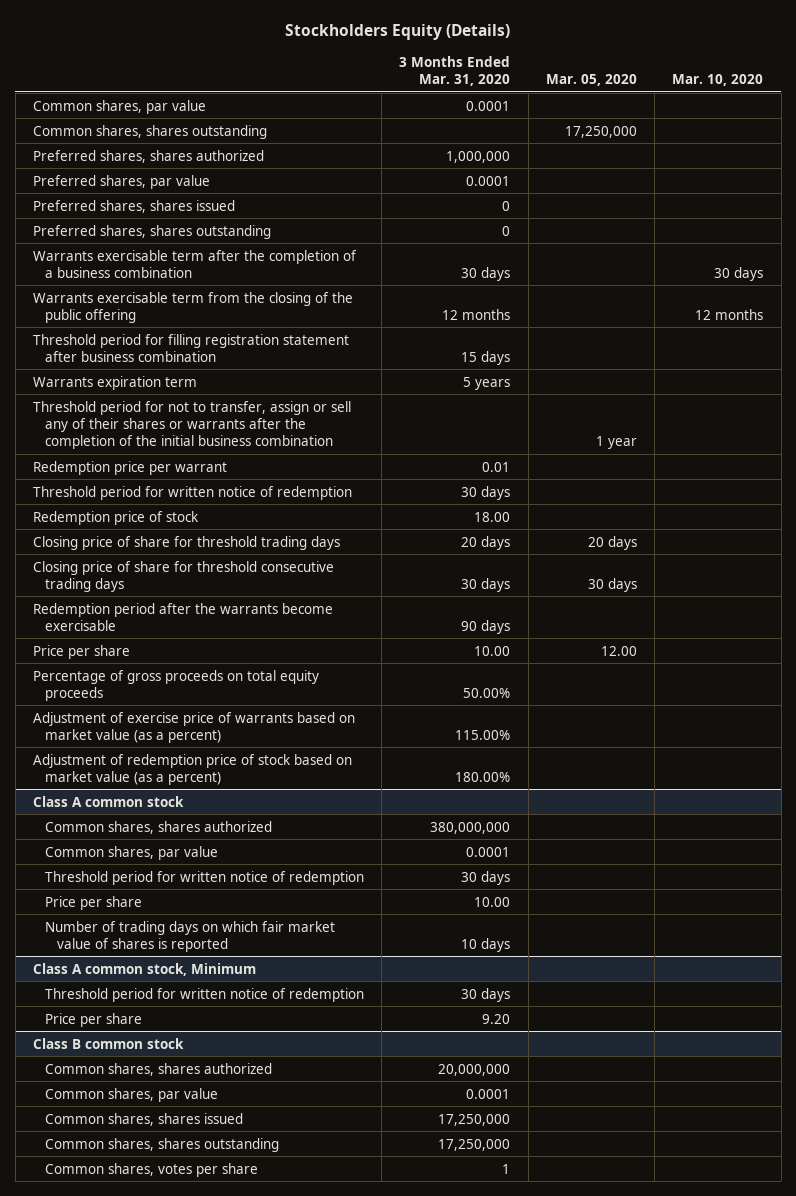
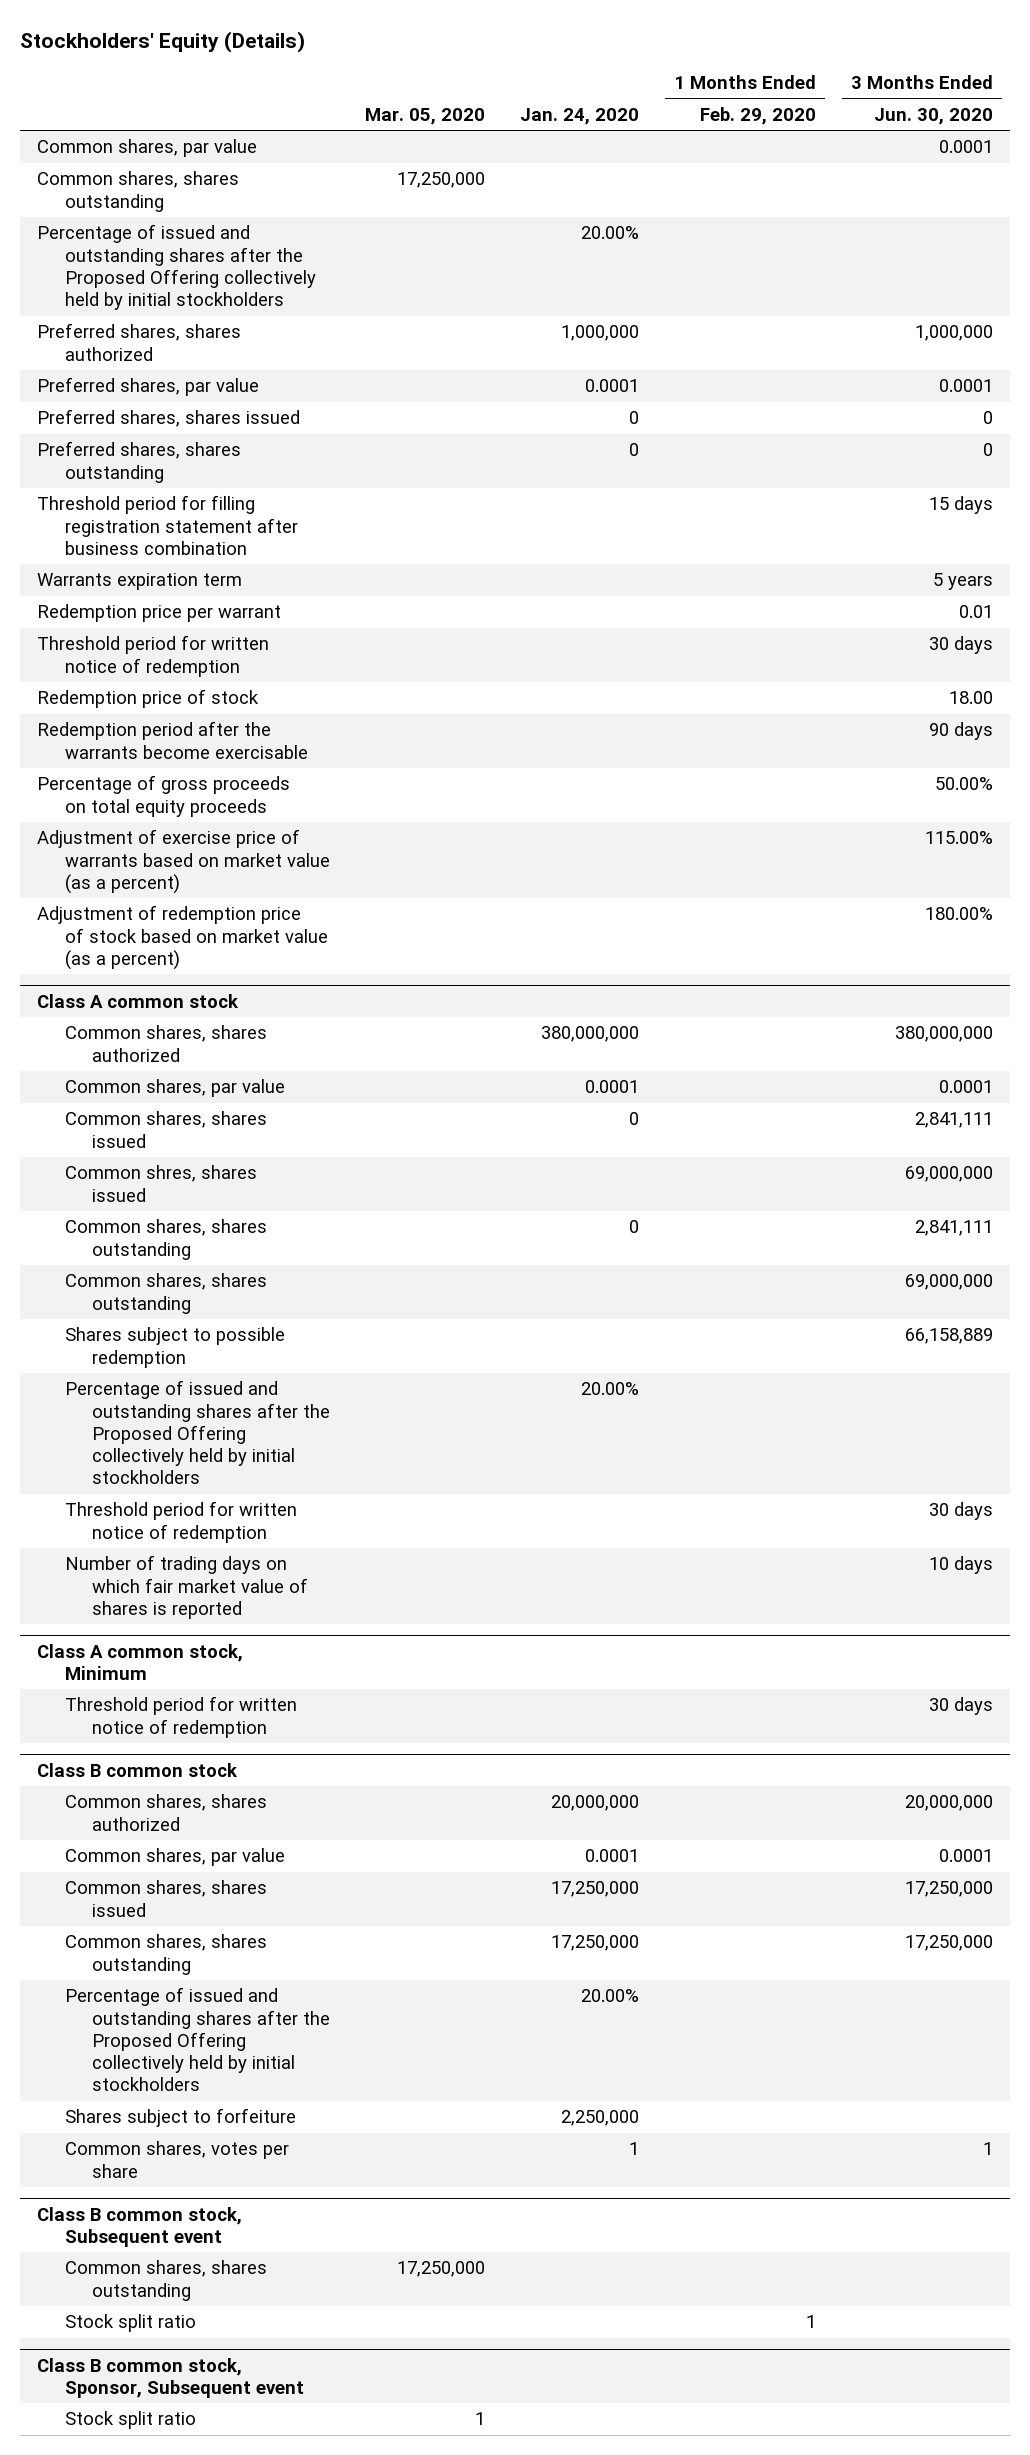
- Stockholders Equity (Details)
+ Stockholders' Equity (Details)
- | 3 Months Ended Mar. 31, 2020 | Mar. 05, 2020 | Mar. 10, 2020
+ | Mar. 05, 2020 | Jan. 24, 2020 | 1 Months Ended Feb. 29, 2020 | 3 Months Ended Jun. 30, 2020
+ Percentage of issued and outstanding shares after the Proposed Offering collectively held by initial stockholders | | 20.00% | |
- Warrants exercisable term after the completion of a business combination | 30 days | | 30 days
- Warrants exercisable term from the closing of the public offering | 12 months | | 12 months
- Threshold period for not to transfer, assign or sell any of their shares or warrants after the completion of the initial business combination | | 1 year |
- Closing price of share for threshold trading days | 20 days | 20 days |
- Closing price of share for threshold consecutive trading days | 30 days | 30 days |
- Price per share | 10.00 | 12.00 |
@ Class A common stock
+ Common shares, shares issued | | 0 | | 2,841,111
+ Common shres, shares issued | | | | 69,000,000
+ Common shares, shares outstanding | | 0 | | 2,841,111
+ Common shares, shares outstanding | | | | 69,000,000
+ Shares subject to possible redemption | | | | 66,158,889
+ Percentage of issued and outstanding shares after the Proposed Offering collectively held by initial stockholders | | 20.00% | |
- Price per share | 10.00 | |
@ Class A common stock, Minimum
- Price per share | 9.20 | |
@ Class B common stock
+ Percentage of issued and outstanding shares after the Proposed Offering collectively held by initial stockholders | | 20.00% | |
+ Shares subject to forfeiture | | 2,250,000 | |
+ Class B common stock, Subsequent event
+ Common shares, shares outstanding | 17,250,000 | | |
+ Stock split ratio | | | 1 |
+ Class B common stock, Sponsor, Subsequent event
+ Stock split ratio | 1 | | |

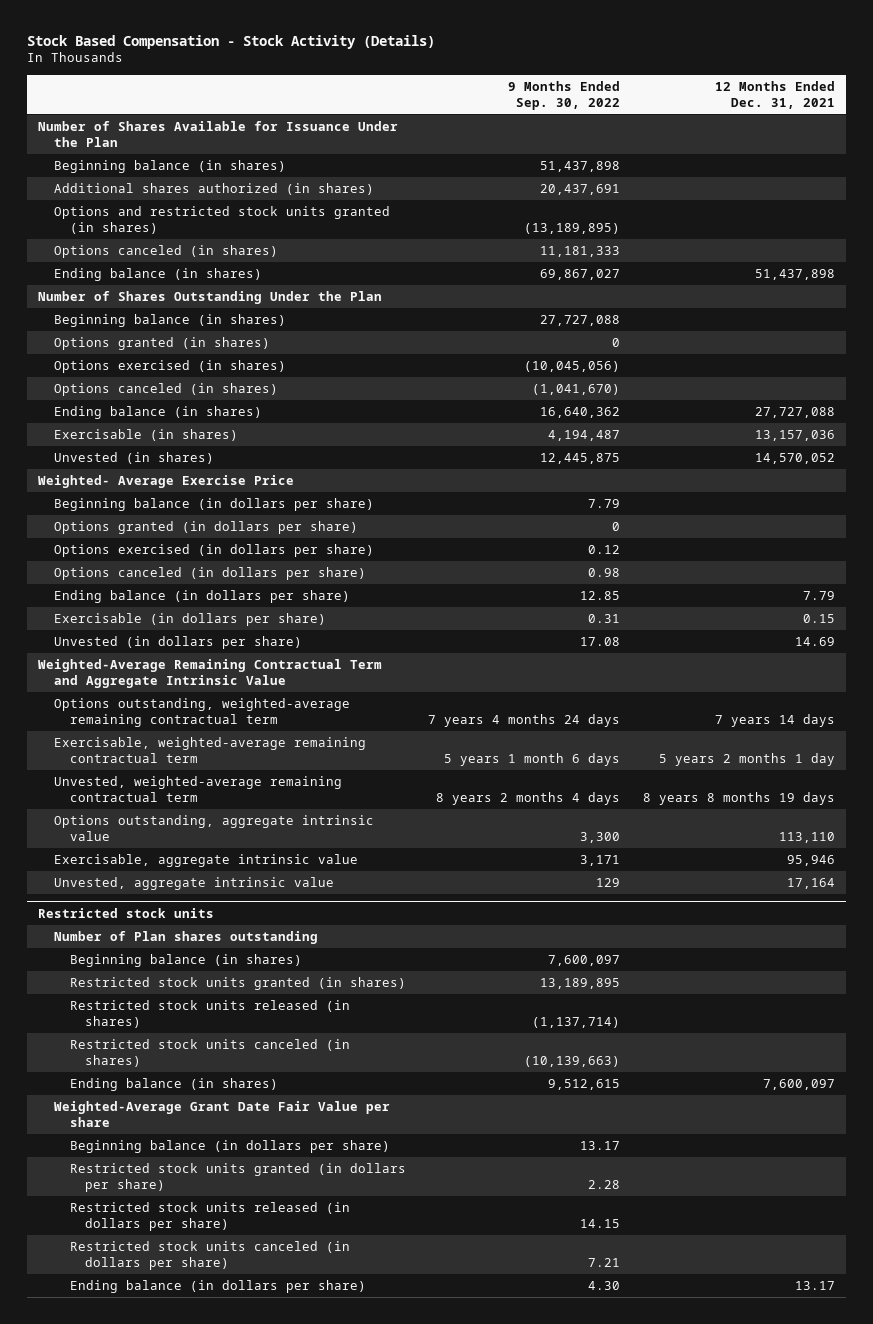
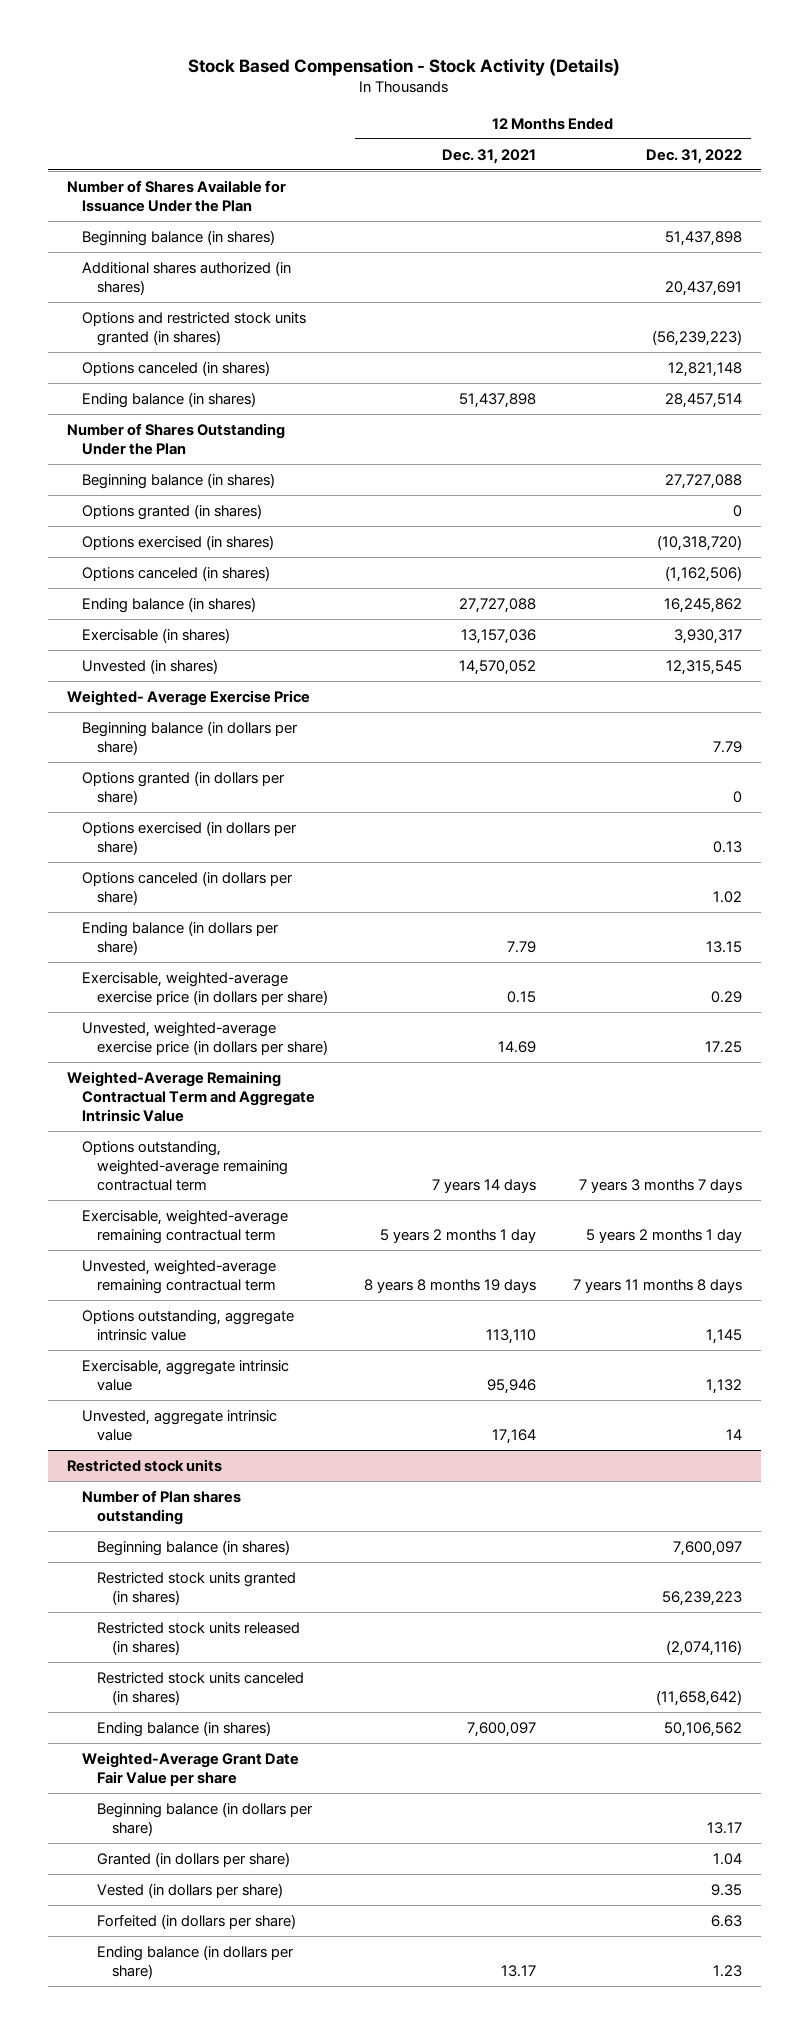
- | 9 Months Ended Sep. 30, 2022 | 12 Months Ended Dec. 31, 2021
+ | 12 Months Ended Dec. 31, 2021 | 12 Months Ended Dec. 31, 2022
- Exercisable (in dollars per share) | 0.31 | 0.15
- Unvested (in dollars per share) | 17.08 | 14.69
+ Exercisable, weighted-average exercise price (in dollars per share) | 0.15 | 0.29
+ Unvested, weighted-average exercise price (in dollars per share) | 14.69 | 17.25
@ Restricted stock units
- Restricted stock units granted (in dollars per share) | 2.28 |
- Restricted stock units released (in dollars per share) | 14.15 |
- Restricted stock units canceled (in dollars per share) | 7.21 |
+ Granted (in dollars per share) | | 1.04
+ Vested (in dollars per share) | | 9.35
+ Forfeited (in dollars per share) | | 6.63

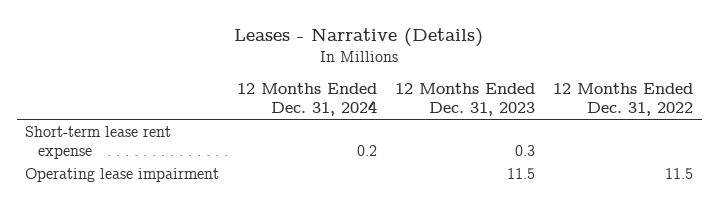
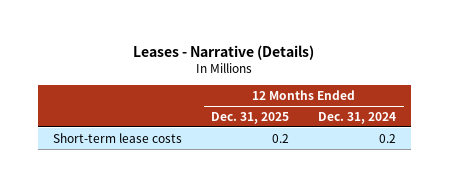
- | 12 Months Ended Dec. 31, 2024 | 12 Months Ended Dec. 31, 2023 | 12 Months Ended Dec. 31, 2022
+ | 12 Months Ended Dec. 31, 2025 | 12 Months Ended Dec. 31, 2024
- Short-term lease rent expense | 0.2 | 0.3 |
- Operating lease impairment | | 11.5 | 11.5
+ Short-term lease costs | 0.2 | 0.2

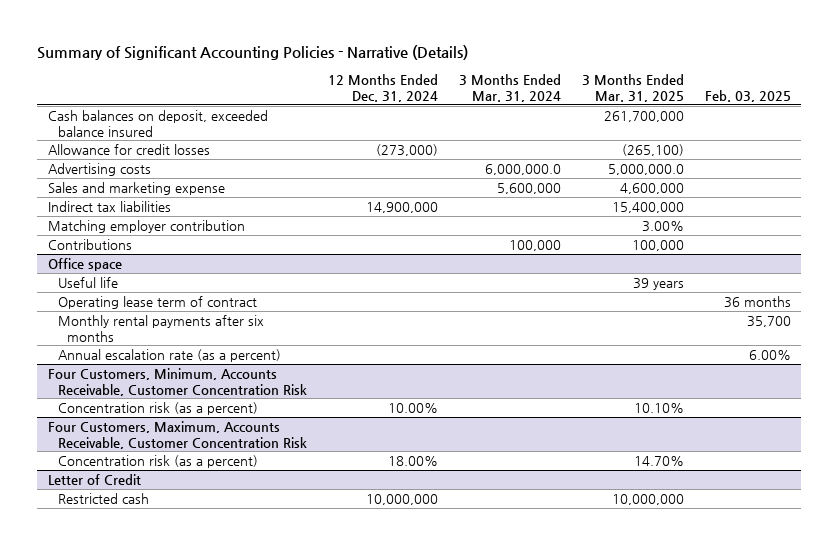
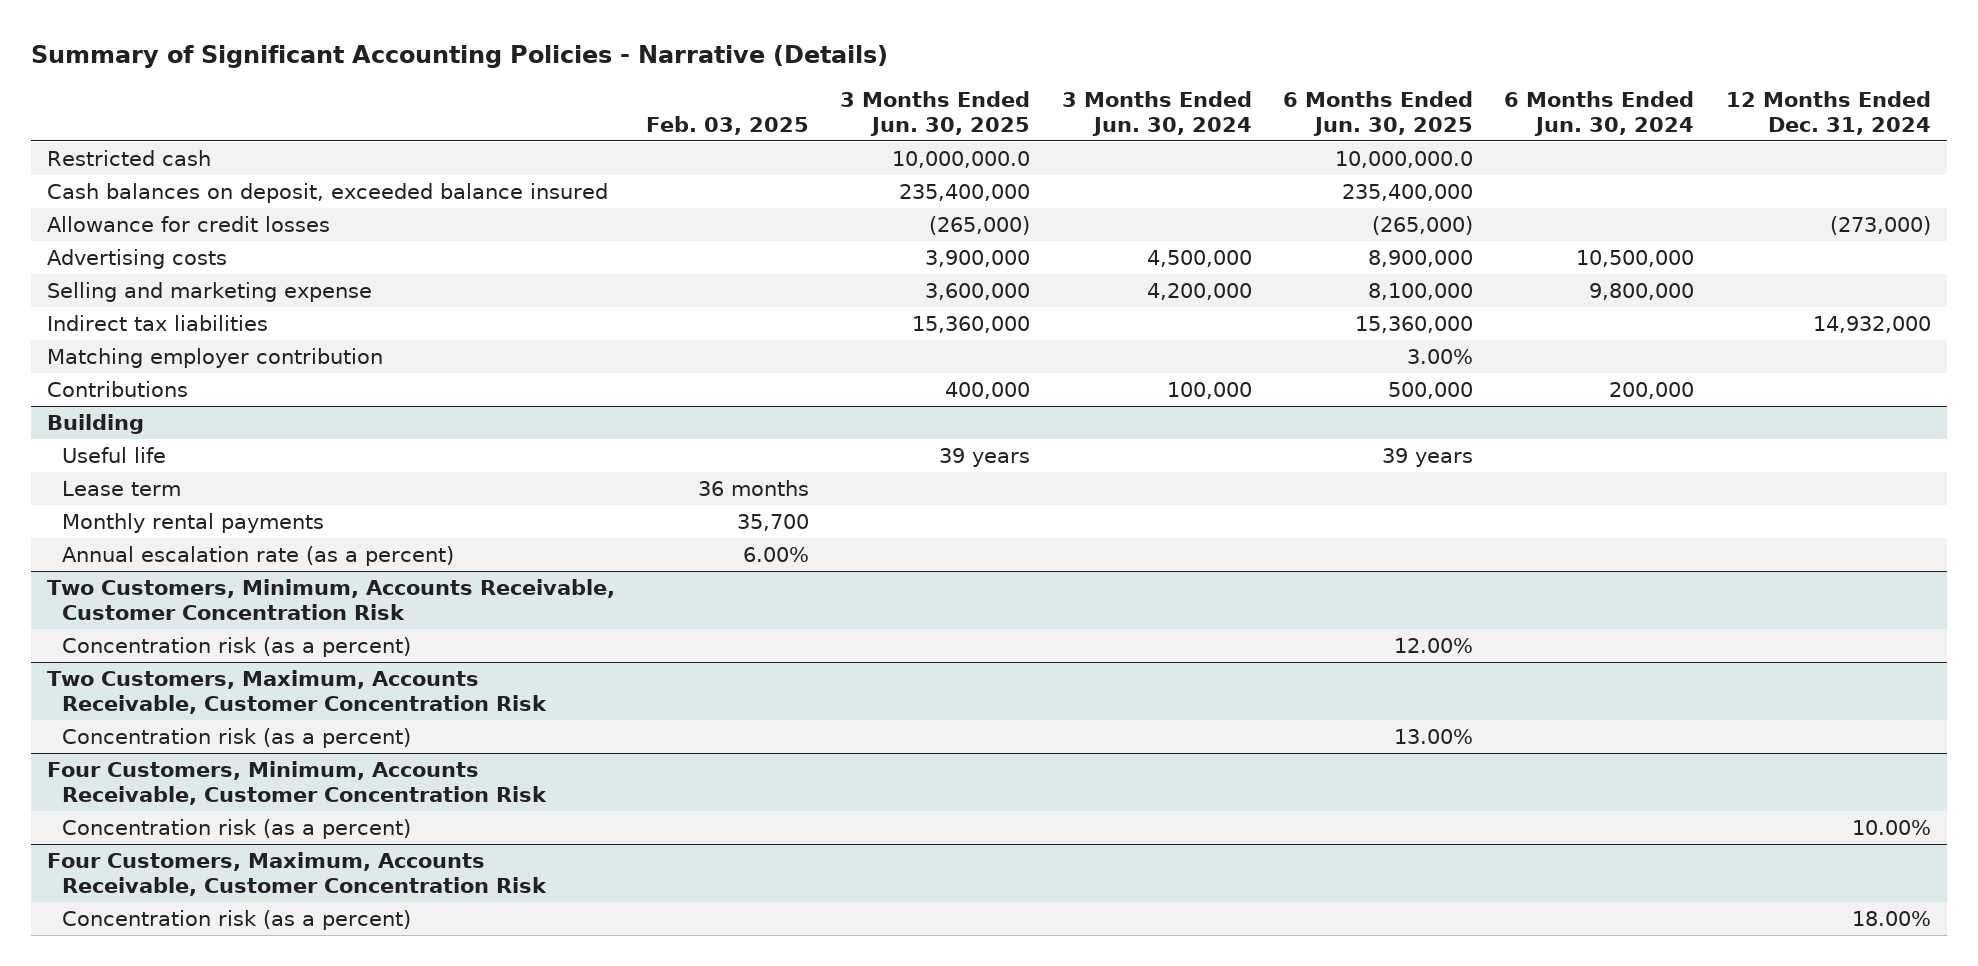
- | 12 Months Ended Dec. 31, 2024 | 3 Months Ended Mar. 31, 2024 | 3 Months Ended Mar. 31, 2025 | Feb. 03, 2025
+ | Feb. 03, 2025 | 3 Months Ended Jun. 30, 2025 | 3 Months Ended Jun. 30, 2024 | 6 Months Ended Jun. 30, 2025 | 6 Months Ended Jun. 30, 2024 | 12 Months Ended Dec. 31, 2024
+ Restricted cash | | 10,000,000.0 | | 10,000,000.0 | |
- Sales and marketing expense | | 5,600,000 | 4,600,000 |
- Indirect tax liabilities | 14,900,000 | | 15,400,000 |
+ Selling and marketing expense | | 3,600,000 | 4,200,000 | 8,100,000 | 9,800,000 |
+ Indirect tax liabilities | | 15,360,000 | | 15,360,000 | | 14,932,000
- Office space
+ Building
- Operating lease term of contract | | | | 36 months
- Monthly rental payments after six months | | | | 35,700
+ Lease term | 36 months | | | | |
+ Monthly rental payments | 35,700 | | | | |
+ Two Customers, Minimum, Accounts Receivable, Customer Concentration Risk
+ Concentration risk (as a percent) | | | | 12.00% | |
+ Two Customers, Maximum, Accounts Receivable, Customer Concentration Risk
+ Concentration risk (as a percent) | | | | 13.00% | |
- Letter of Credit
- Restricted cash | 10,000,000 | | 10,000,000 |

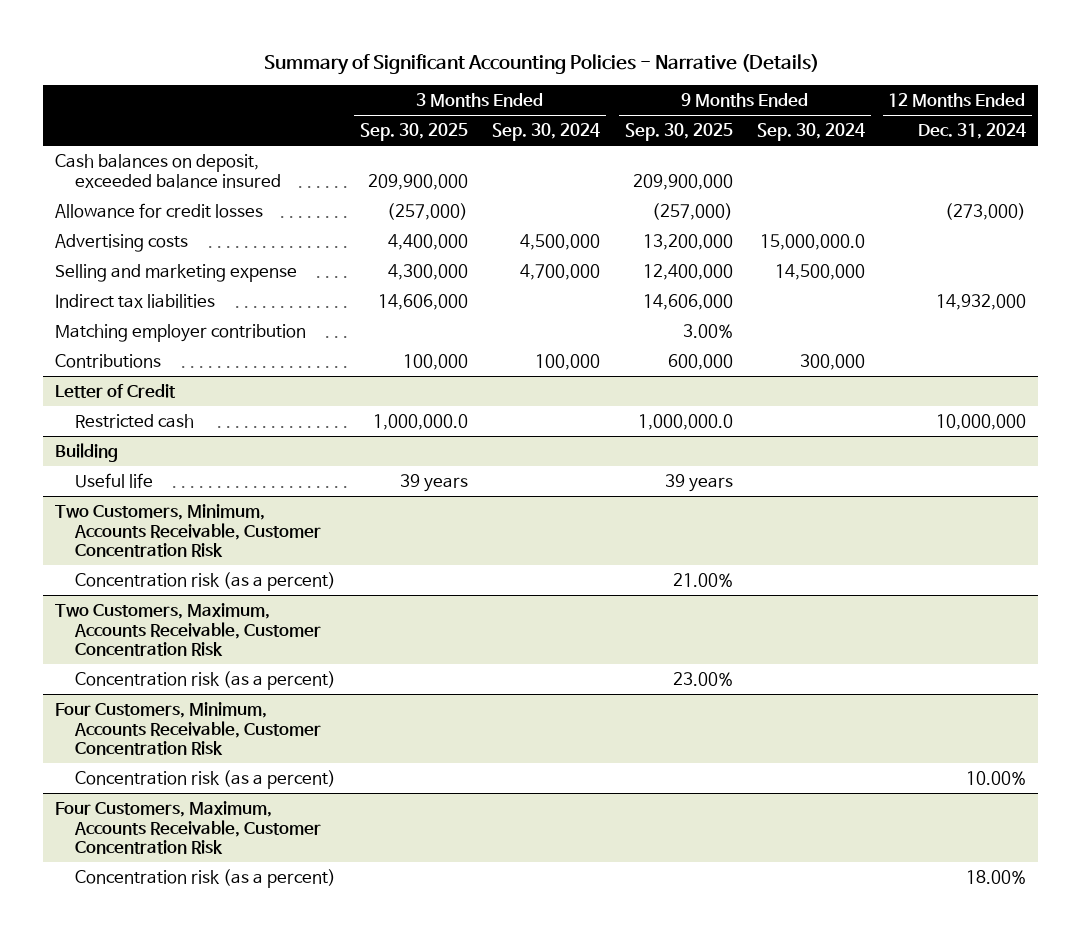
- | Feb. 03, 2025 | 3 Months Ended Jun. 30, 2025 | 3 Months Ended Jun. 30, 2024 | 6 Months Ended Jun. 30, 2025 | 6 Months Ended Jun. 30, 2024 | 12 Months Ended Dec. 31, 2024
+ | 3 Months Ended Sep. 30, 2025 | 3 Months Ended Sep. 30, 2024 | 9 Months Ended Sep. 30, 2025 | 9 Months Ended Sep. 30, 2024 | 12 Months Ended Dec. 31, 2024
- Restricted cash | | 10,000,000.0 | | 10,000,000.0 | |
+ Letter of Credit
+ Restricted cash | 1,000,000.0 | | 1,000,000.0 | | 10,000,000
@ Building
- Lease term | 36 months | | | | |
- Monthly rental payments | 35,700 | | | | |
- Annual escalation rate (as a percent) | 6.00% | | | | |

